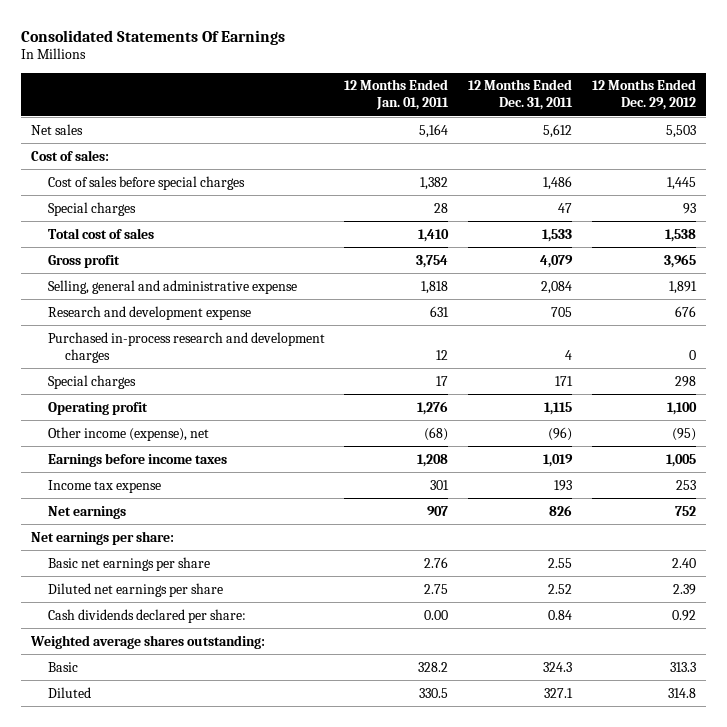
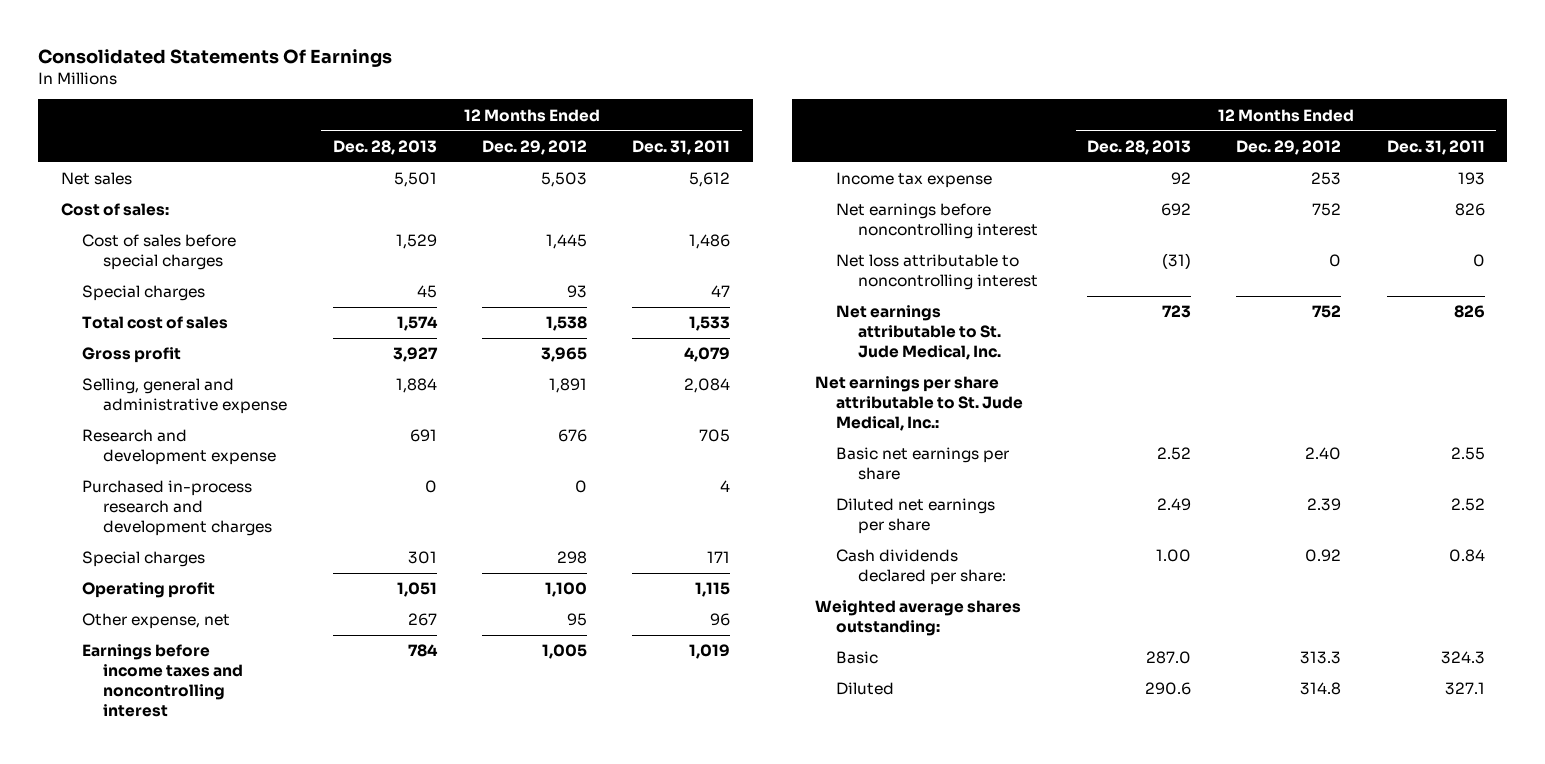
- | 12 Months Ended Jan. 01, 2011 | 12 Months Ended Dec. 31, 2011 | 12 Months Ended Dec. 29, 2012
+ | 12 Months Ended Dec. 28, 2013 | 12 Months Ended Dec. 29, 2012 | 12 Months Ended Dec. 31, 2011
- Other income (expense), net | (68) | (96) | (95)
- Earnings before income taxes | 1,208 | 1,019 | 1,005
+ Other expense, net | 267 | 95 | 96
+ Earnings before income taxes and noncontrolling interest | 784 | 1,005 | 1,019
- Net earnings | 907 | 826 | 752
- Net earnings per share:
+ Net earnings before noncontrolling interest | 692 | 752 | 826
+ Net loss attributable to noncontrolling interest | (31) | 0 | 0
+ Net earnings attributable to St. Jude Medical, Inc. | 723 | 752 | 826
+ Net earnings per share attributable to St. Jude Medical, Inc.:

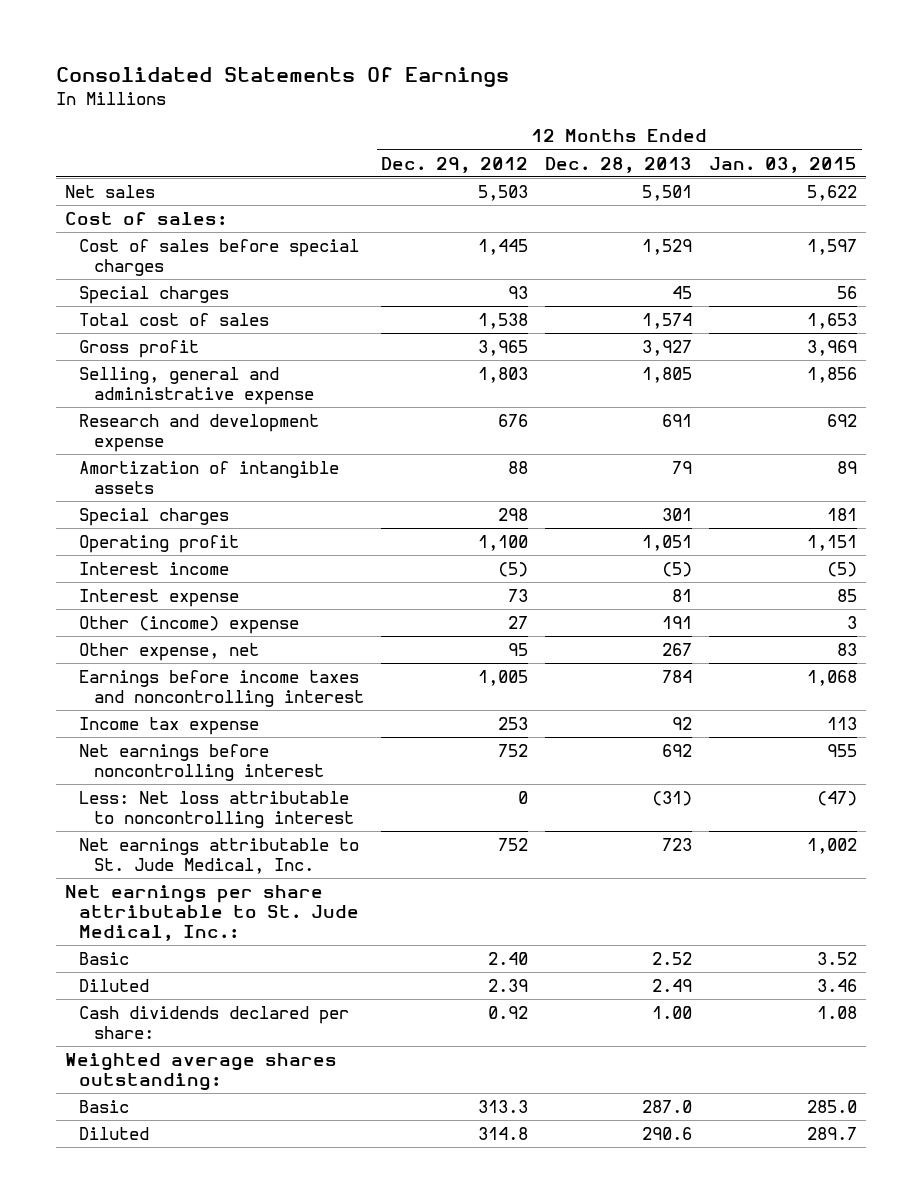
- | 12 Months Ended Dec. 28, 2013 | 12 Months Ended Dec. 29, 2012 | 12 Months Ended Dec. 31, 2011
+ | 12 Months Ended Dec. 29, 2012 | 12 Months Ended Dec. 28, 2013 | 12 Months Ended Jan. 03, 2015
- Selling, general and administrative expense | 1,884 | 1,891 | 2,084
+ Selling, general and administrative expense | 1,803 | 1,805 | 1,856
- Purchased in-process research and development charges | 0 | 0 | 4
+ Amortization of intangible assets | 88 | 79 | 89
+ Interest income | (5) | (5) | (5)
+ Interest expense | 73 | 81 | 85
+ Other (income) expense | 27 | 191 | 3
- Net loss attributable to noncontrolling interest | (31) | 0 | 0
+ Less: Net loss attributable to noncontrolling interest | 0 | (31) | (47)
- Basic net earnings per share | 2.52 | 2.40 | 2.55
- Diluted net earnings per share | 2.49 | 2.39 | 2.52
+ Basic | 2.40 | 2.52 | 3.52
+ Diluted | 2.39 | 2.49 | 3.46

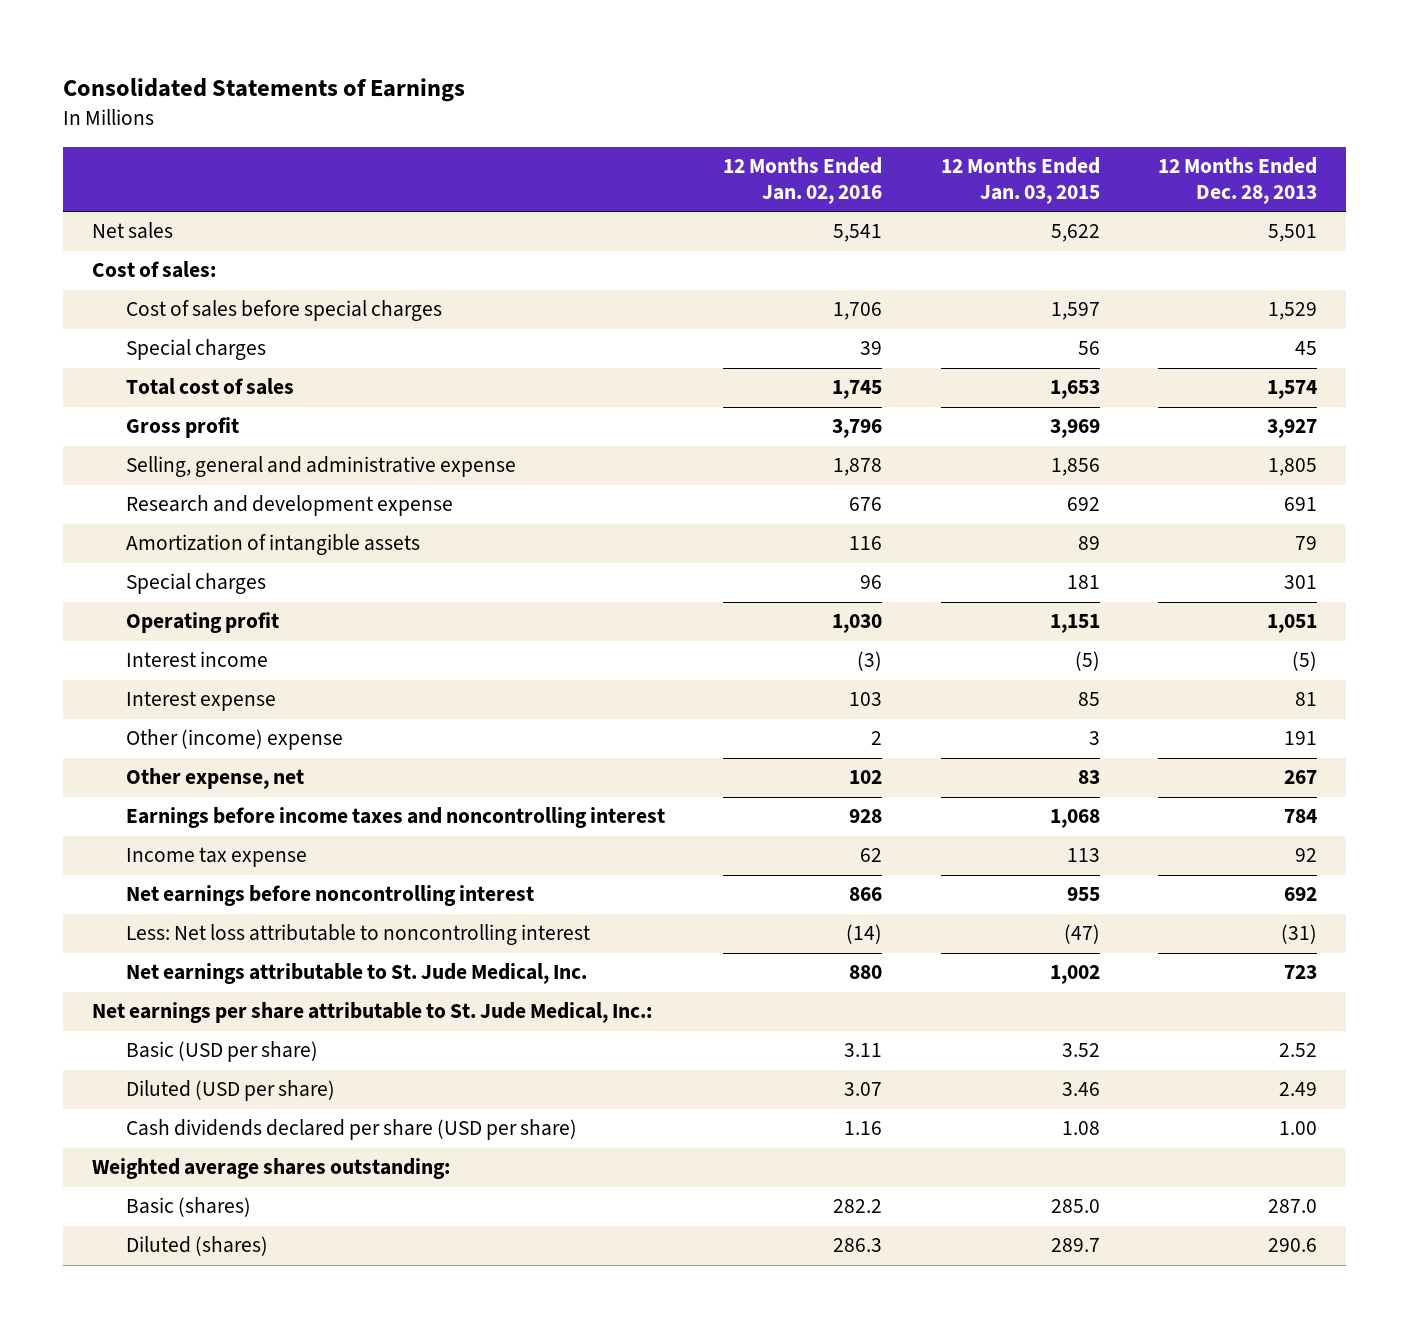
- Consolidated Statements Of Earnings
+ Consolidated Statements of Earnings
- | 12 Months Ended Dec. 29, 2012 | 12 Months Ended Dec. 28, 2013 | 12 Months Ended Jan. 03, 2015
+ | 12 Months Ended Jan. 02, 2016 | 12 Months Ended Jan. 03, 2015 | 12 Months Ended Dec. 28, 2013
- Basic | 2.40 | 2.52 | 3.52
- Diluted | 2.39 | 2.49 | 3.46
- Cash dividends declared per share: | 0.92 | 1.00 | 1.08
+ Basic (USD per share) | 3.11 | 3.52 | 2.52
+ Diluted (USD per share) | 3.07 | 3.46 | 2.49
+ Cash dividends declared per share (USD per share) | 1.16 | 1.08 | 1.00
- Basic | 313.3 | 287.0 | 285.0
- Diluted | 314.8 | 290.6 | 289.7
+ Basic (shares) | 282.2 | 285.0 | 287.0
+ Diluted (shares) | 286.3 | 289.7 | 290.6

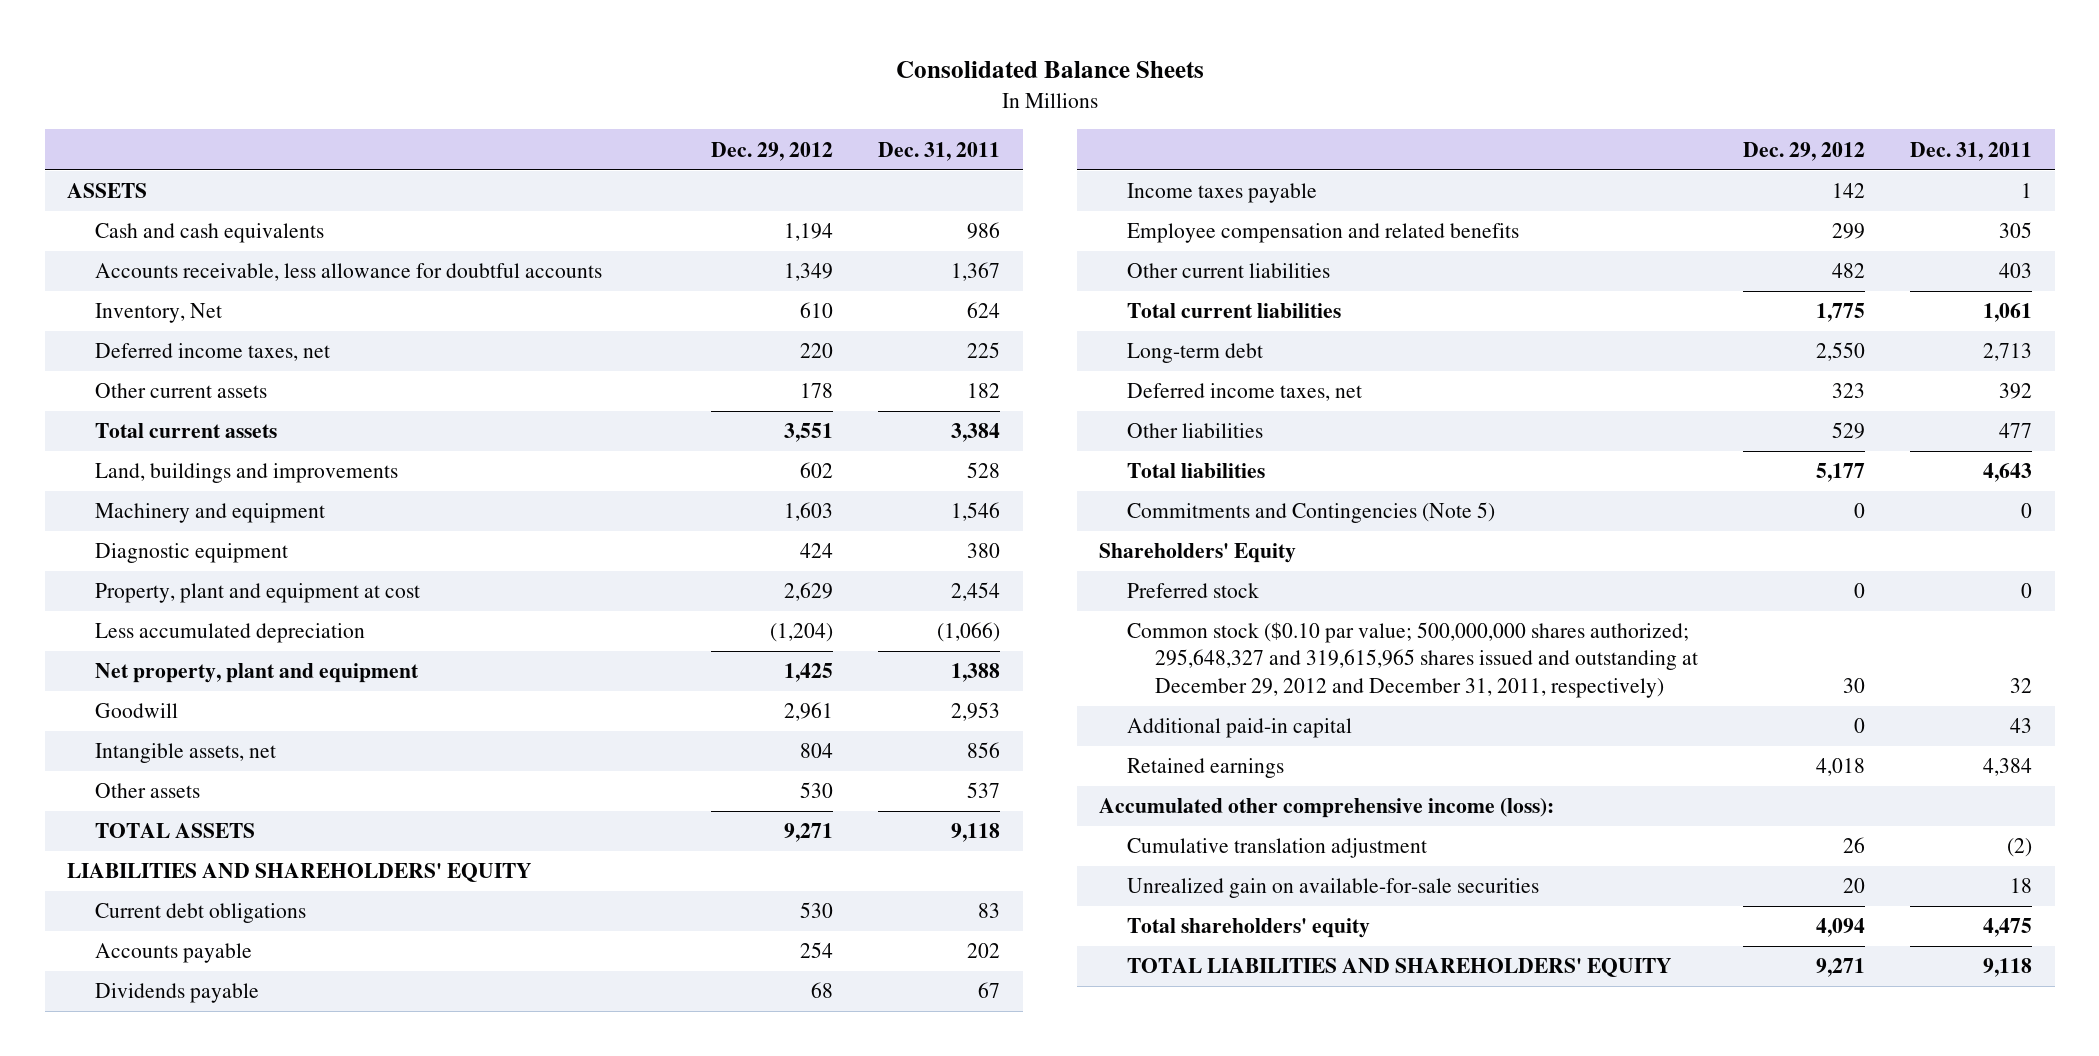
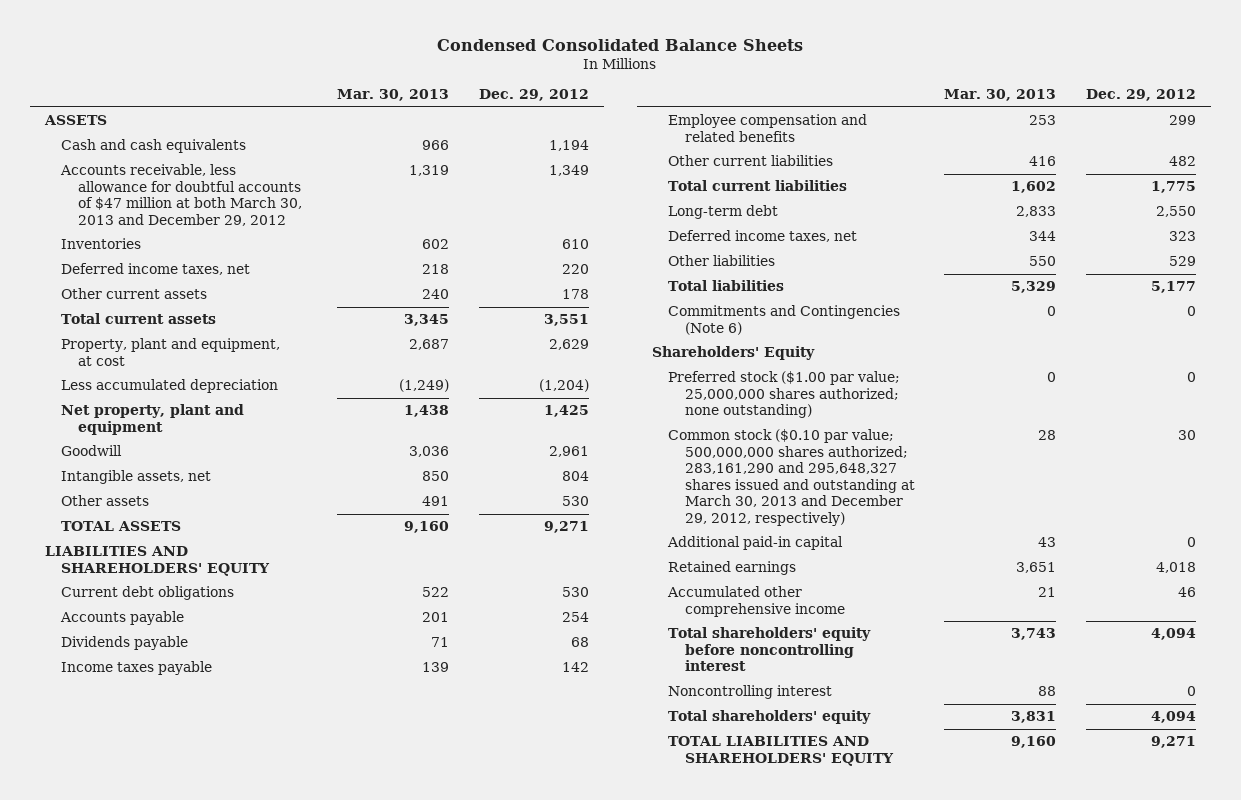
- Consolidated Balance Sheets
+ Condensed Consolidated Balance Sheets
- | Dec. 29, 2012 | Dec. 31, 2011
+ | Mar. 30, 2013 | Dec. 29, 2012
- Accounts receivable, less allowance for doubtful accounts | 1,349 | 1,367
- Inventory, Net | 610 | 624
+ Accounts receivable, less allowance for doubtful accounts of $47 million at both March 30, 2013 and December 29, 2012 | 1,319 | 1,349
+ Inventories | 602 | 610
- Land, buildings and improvements | 602 | 528
- Machinery and equipment | 1,603 | 1,546
- Diagnostic equipment | 424 | 380
- Property, plant and equipment at cost | 2,629 | 2,454
+ Property, plant and equipment, at cost | 2,687 | 2,629
- Commitments and Contingencies (Note 5) | 0 | 0
+ Commitments and Contingencies (Note 6) | 0 | 0
- Preferred stock | 0 | 0
- Common stock ($0.10 par value; 500,000,000 shares authorized; 295,648,327 and 319,615,965 shares issued and outstanding at December 29, 2012 and December 31, 2011, respectively) | 30 | 32
+ Preferred stock ($1.00 par value; 25,000,000 shares authorized; none outstanding) | 0 | 0
+ Common stock ($0.10 par value; 500,000,000 shares authorized; 283,161,290 and 295,648,327 shares issued and outstanding at March 30, 2013 and December 29, 2012, respectively) | 28 | 30
- Accumulated other comprehensive income (loss):
- Cumulative translation adjustment | 26 | (2)
- Unrealized gain on available-for-sale securities | 20 | 18
+ Accumulated other comprehensive income | 21 | 46
+ Total shareholders' equity before noncontrolling interest | 3,743 | 4,094
+ Noncontrolling interest | 88 | 0

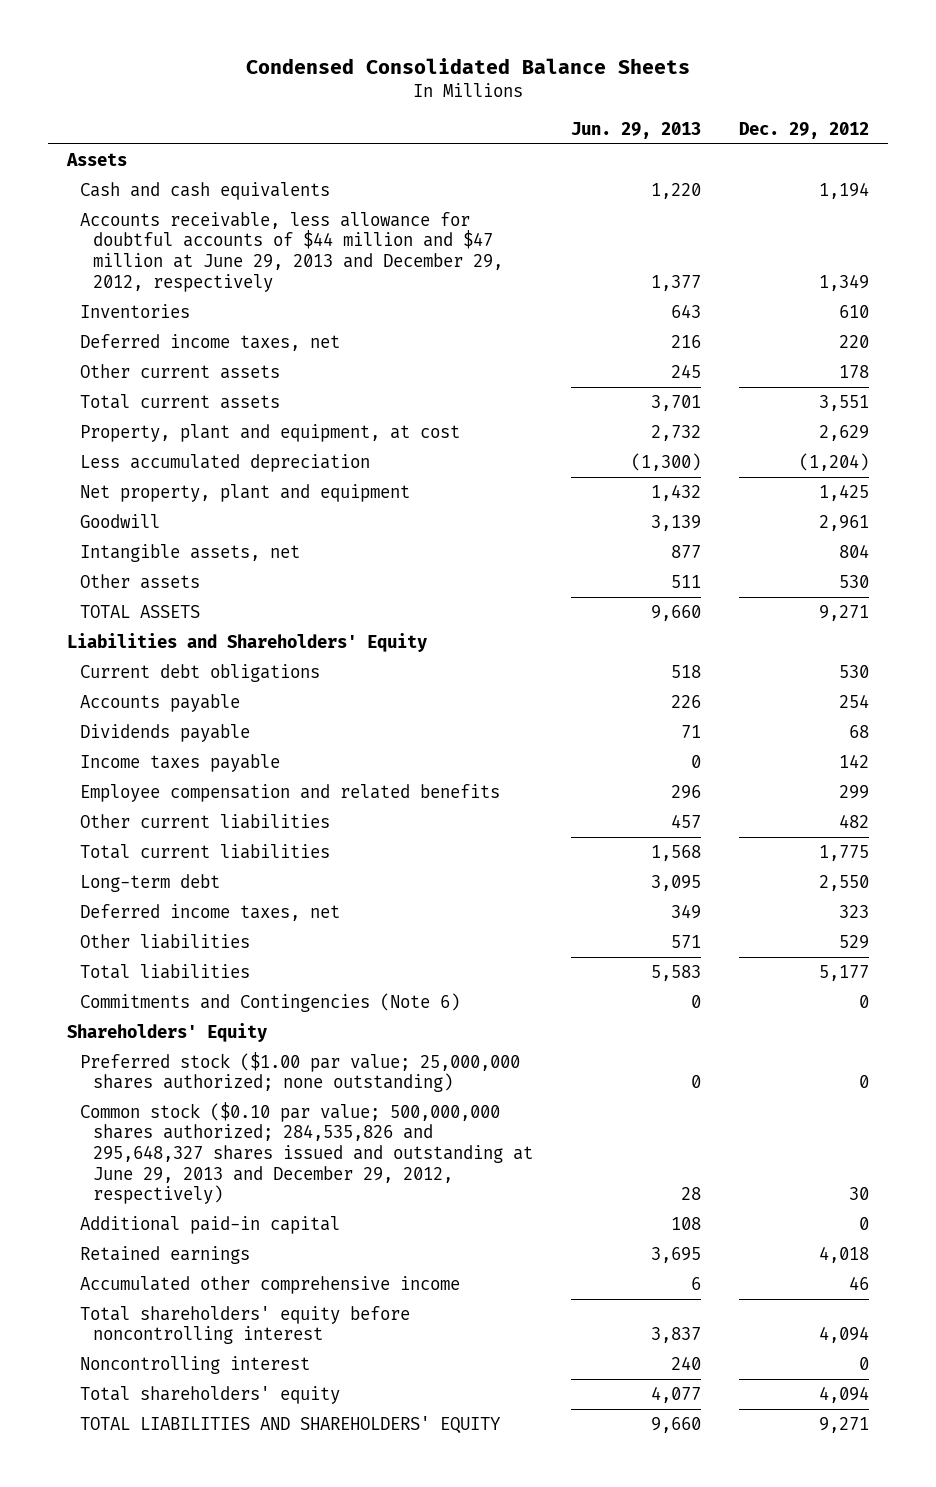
- | Mar. 30, 2013 | Dec. 29, 2012
+ | Jun. 29, 2013 | Dec. 29, 2012
- ASSETS
+ Assets
- Accounts receivable, less allowance for doubtful accounts of $47 million at both March 30, 2013 and December 29, 2012 | 1,319 | 1,349
+ Accounts receivable, less allowance for doubtful accounts of $44 million and $47 million at June 29, 2013 and December 29, 2012, respectively | 1,377 | 1,349
- LIABILITIES AND SHAREHOLDERS' EQUITY
+ Liabilities and Shareholders' Equity
- Common stock ($0.10 par value; 500,000,000 shares authorized; 283,161,290 and 295,648,327 shares issued and outstanding at March 30, 2013 and December 29, 2012, respectively) | 28 | 30
+ Common stock ($0.10 par value; 500,000,000 shares authorized; 284,535,826 and 295,648,327 shares issued and outstanding at June 29, 2013 and December 29, 2012, respectively) | 28 | 30

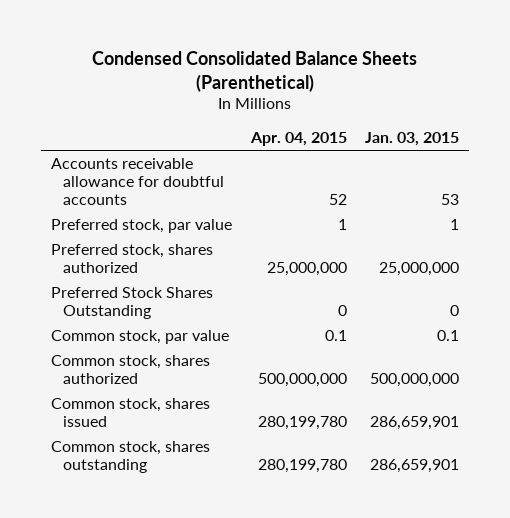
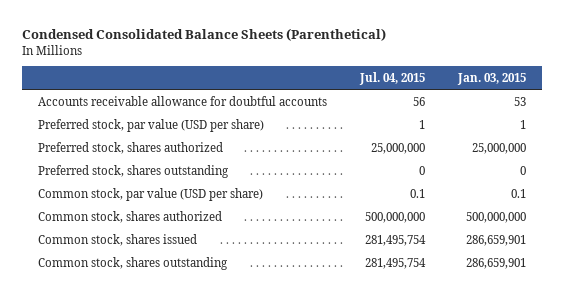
- | Apr. 04, 2015 | Jan. 03, 2015
+ | Jul. 04, 2015 | Jan. 03, 2015
- Preferred stock, par value | 1 | 1
+ Preferred stock, par value (USD per share) | 1 | 1
- Preferred Stock Shares Outstanding | 0 | 0
- Common stock, par value | 0.1 | 0.1
+ Preferred stock, shares outstanding | 0 | 0
+ Common stock, par value (USD per share) | 0.1 | 0.1

